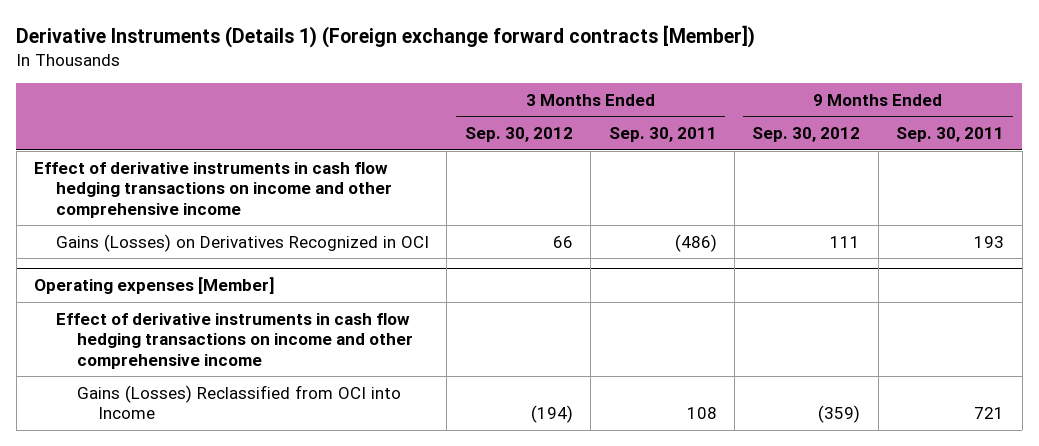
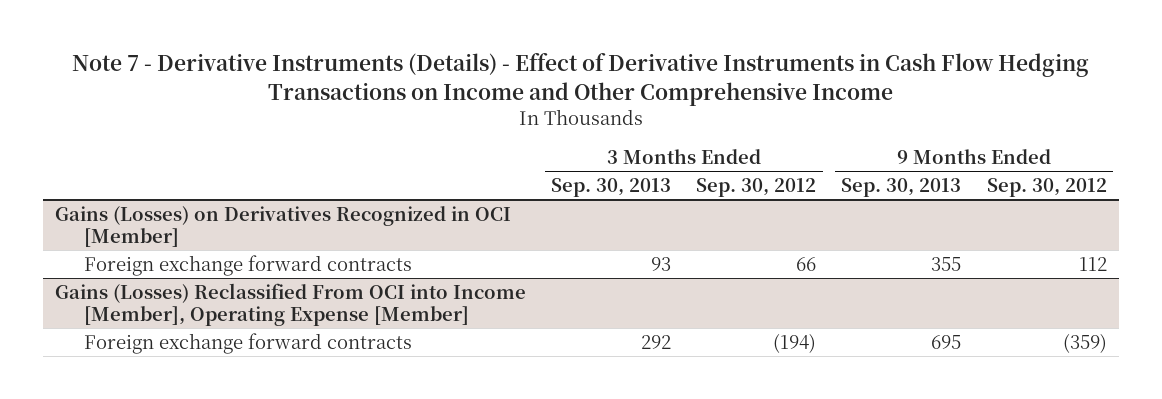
- Derivative Instruments (Details 1) (Foreign exchange forward contracts [Member])
+ Note 7 - Derivative Instruments (Details) - Effect of Derivative Instruments in Cash Flow Hedging Transactions on Income and Other Comprehensive Income
- | 3 Months Ended Sep. 30, 2012 | 3 Months Ended Sep. 30, 2011 | 9 Months Ended Sep. 30, 2012 | 9 Months Ended Sep. 30, 2011
+ | 3 Months Ended Sep. 30, 2013 | 3 Months Ended Sep. 30, 2012 | 9 Months Ended Sep. 30, 2013 | 9 Months Ended Sep. 30, 2012
- Effect of derivative instruments in cash flow hedging transactions on income and other comprehensive income
- Gains (Losses) on Derivatives Recognized in OCI | 66 | (486) | 111 | 193
- Operating expenses [Member]
- Effect of derivative instruments in cash flow hedging transactions on income and other comprehensive income
- Gains (Losses) Reclassified from OCI into Income | (194) | 108 | (359) | 721
+ Gains (Losses) on Derivatives Recognized in OCI [Member]
+ Foreign exchange forward contracts | 93 | 66 | 355 | 112
+ Gains (Losses) Reclassified From OCI into Income [Member], Operating Expense [Member]
+ Foreign exchange forward contracts | 292 | (194) | 695 | (359)

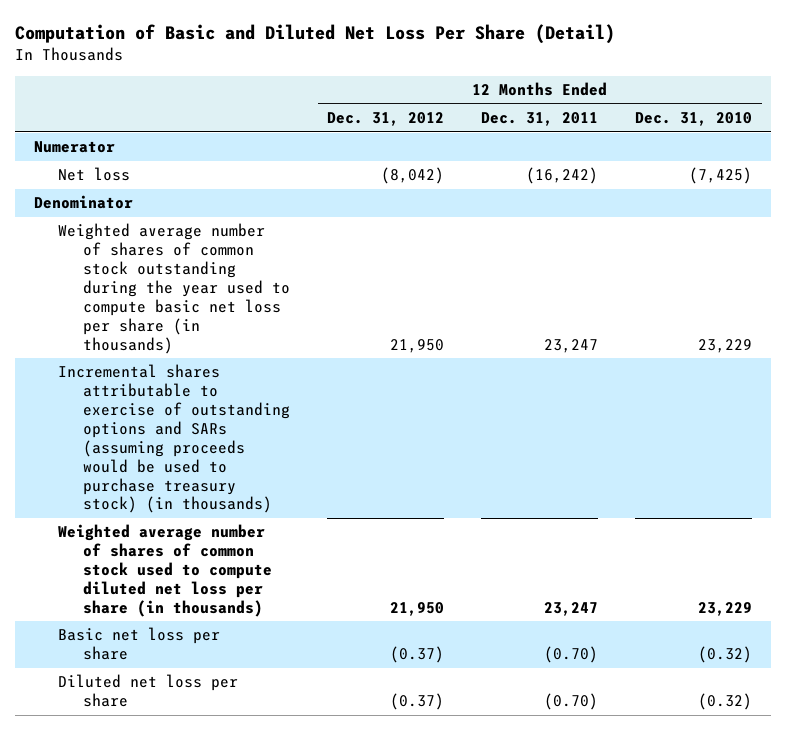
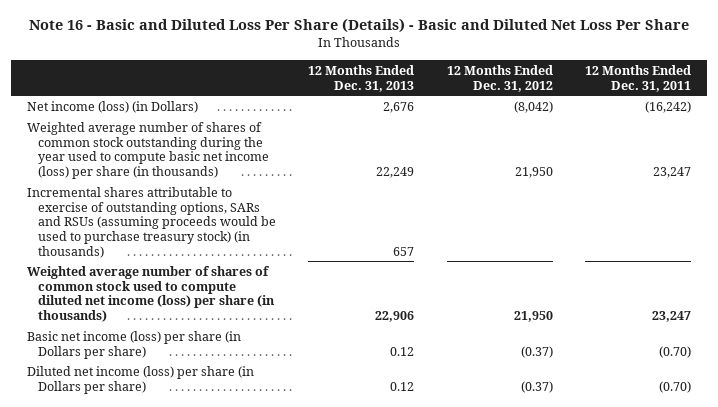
- Computation of Basic and Diluted Net Loss Per Share (Detail)
+ Note 16 - Basic and Diluted Loss Per Share (Details) - Basic and Diluted Net Loss Per Share
- | 12 Months Ended Dec. 31, 2012 | 12 Months Ended Dec. 31, 2011 | 12 Months Ended Dec. 31, 2010
+ | 12 Months Ended Dec. 31, 2013 | 12 Months Ended Dec. 31, 2012 | 12 Months Ended Dec. 31, 2011
- Numerator
- Net loss | (8,042) | (16,242) | (7,425)
- Denominator
- Weighted average number of shares of common stock outstanding during the year used to compute basic net loss per share (in thousands) | 21,950 | 23,247 | 23,229
- Incremental shares attributable to exercise of outstanding options and SARs (assuming proceeds would be used to purchase treasury stock) (in thousands)
- Weighted average number of shares of common stock used to compute diluted net loss per share (in thousands) | 21,950 | 23,247 | 23,229
- Basic net loss per share | (0.37) | (0.70) | (0.32)
- Diluted net loss per share | (0.37) | (0.70) | (0.32)
+ Net income (loss) (in Dollars) | 2,676 | (8,042) | (16,242)
+ Weighted average number of shares of common stock outstanding during the year used to compute basic net income (loss) per share (in thousands) | 22,249 | 21,950 | 23,247
+ Incremental shares attributable to exercise of outstanding options, SARs and RSUs (assuming proceeds would be used to purchase treasury stock) (in thousands) | 657 | |
+ Weighted average number of shares of common stock used to compute diluted net income (loss) per share (in thousands) | 22,906 | 21,950 | 23,247
+ Basic net income (loss) per share (in Dollars per share) | 0.12 | (0.37) | (0.70)
+ Diluted net income (loss) per share (in Dollars per share) | 0.12 | (0.37) | (0.70)

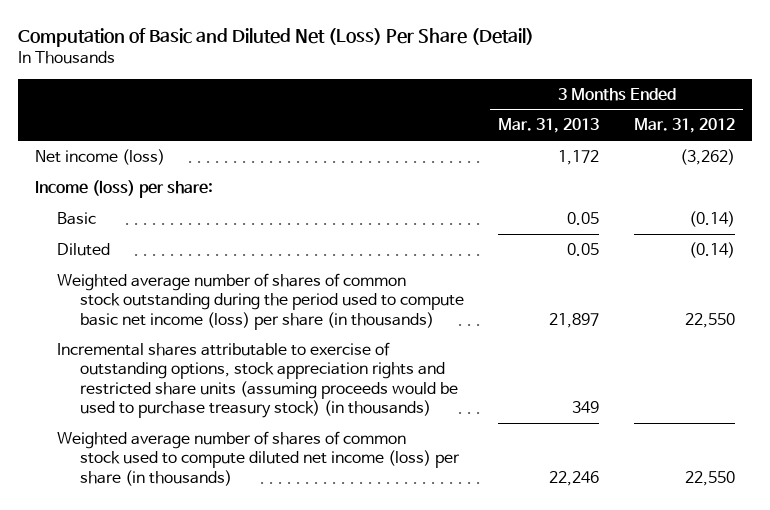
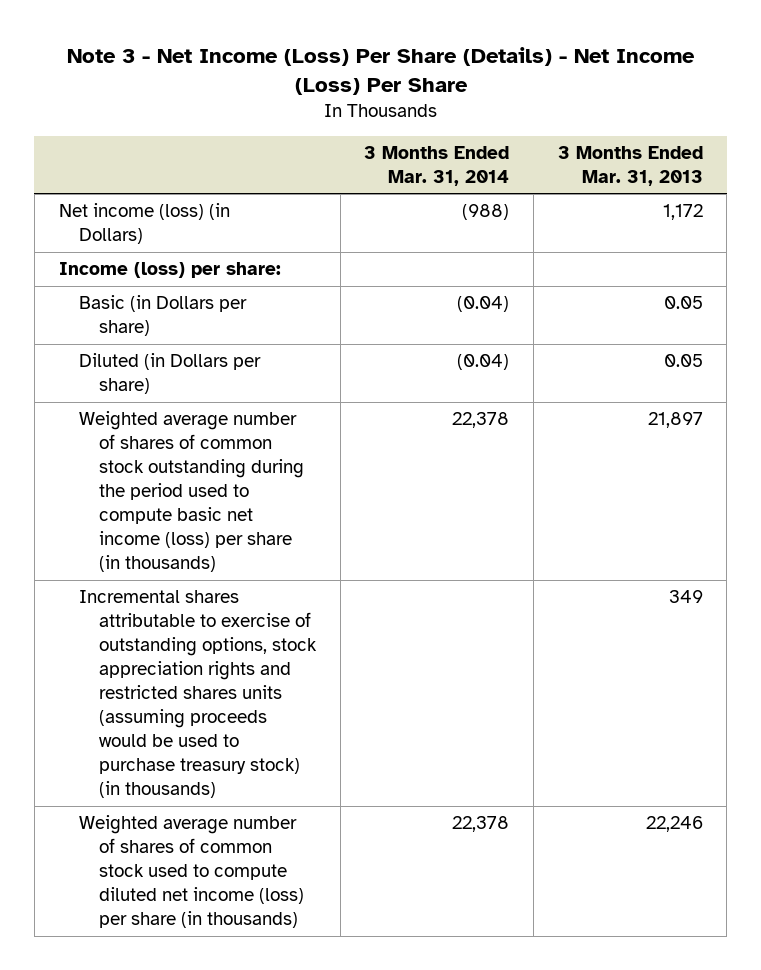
- Computation of Basic and Diluted Net (Loss) Per Share (Detail)
+ Note 3 - Net Income (Loss) Per Share (Details) - Net Income (Loss) Per Share
- | 3 Months Ended Mar. 31, 2013 | 3 Months Ended Mar. 31, 2012
+ | 3 Months Ended Mar. 31, 2014 | 3 Months Ended Mar. 31, 2013
- Net income (loss) | 1,172 | (3,262)
+ Net income (loss) (in Dollars) | (988) | 1,172
- Basic | 0.05 | (0.14)
- Diluted | 0.05 | (0.14)
+ Basic (in Dollars per share) | (0.04) | 0.05
+ Diluted (in Dollars per share) | (0.04) | 0.05
- Incremental shares attributable to exercise of outstanding options, stock appreciation rights and restricted share units (assuming proceeds would be used to purchase treasury stock) (in thousands) | 349 |
+ Incremental shares attributable to exercise of outstanding options, stock appreciation rights and restricted shares units (assuming proceeds would be used to purchase treasury stock) (in thousands) | | 349

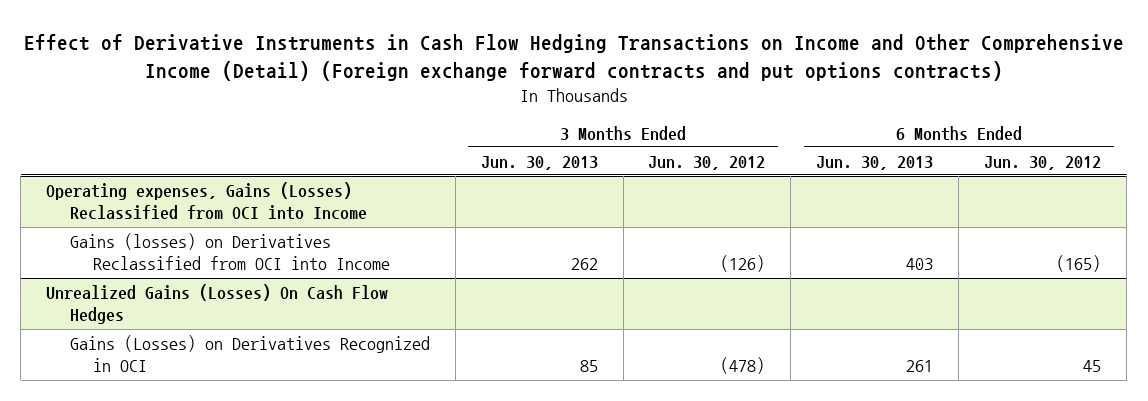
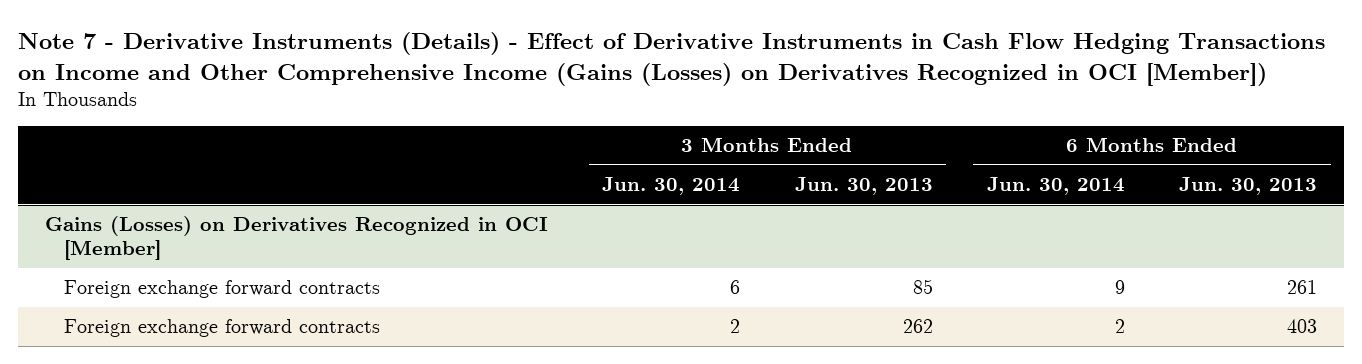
- Effect of Derivative Instruments in Cash Flow Hedging Transactions on Income and Other Comprehensive Income (Detail) (Foreign exchange forward contracts and put options contracts)
+ Note 7 - Derivative Instruments (Details) - Effect of Derivative Instruments in Cash Flow Hedging Transactions on Income and Other Comprehensive Income (Gains (Losses) on Derivatives Recognized in OCI [Member])
- | 3 Months Ended Jun. 30, 2013 | 3 Months Ended Jun. 30, 2012 | 6 Months Ended Jun. 30, 2013 | 6 Months Ended Jun. 30, 2012
+ | 3 Months Ended Jun. 30, 2014 | 3 Months Ended Jun. 30, 2013 | 6 Months Ended Jun. 30, 2014 | 6 Months Ended Jun. 30, 2013
- Operating expenses, Gains (Losses) Reclassified from OCI into Income
- Gains (losses) on Derivatives Reclassified from OCI into Income | 262 | (126) | 403 | (165)
- Unrealized Gains (Losses) On Cash Flow Hedges
- Gains (Losses) on Derivatives Recognized in OCI | 85 | (478) | 261 | 45
+ Gains (Losses) on Derivatives Recognized in OCI [Member]
+ Foreign exchange forward contracts | 6 | 85 | 9 | 261
+ Foreign exchange forward contracts | 2 | 262 | 2 | 403

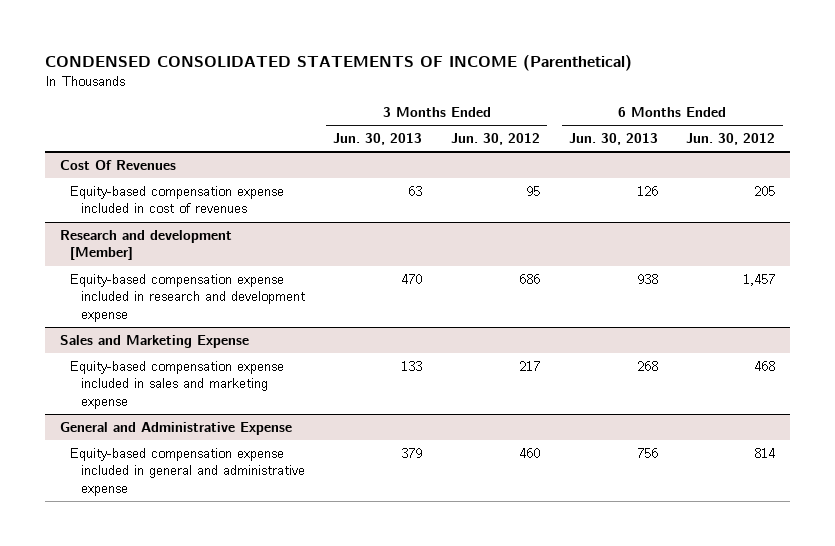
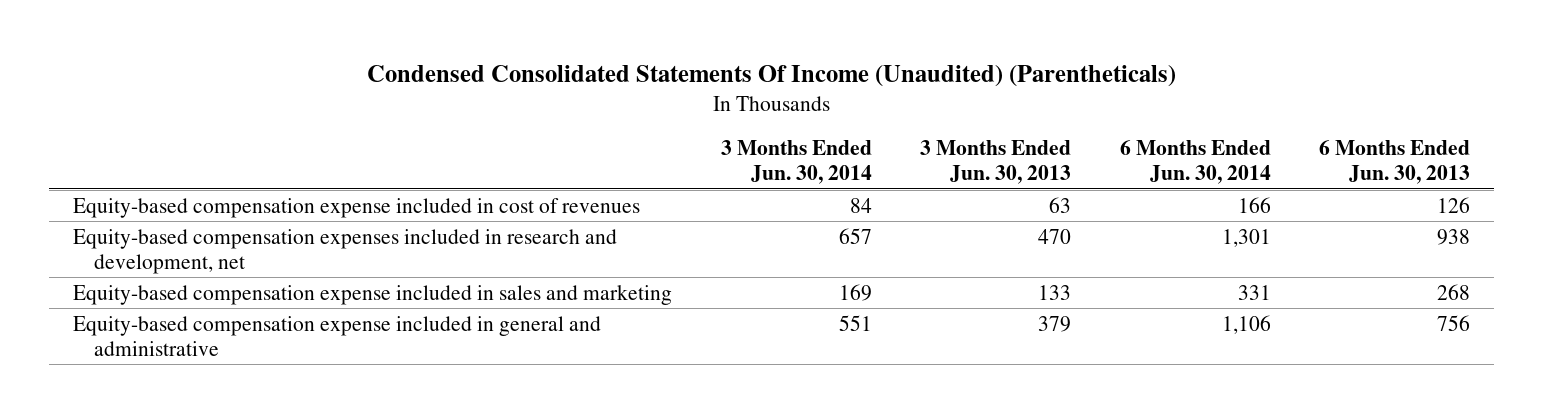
- CONDENSED CONSOLIDATED STATEMENTS OF INCOME (Parenthetical)
+ Condensed Consolidated Statements Of Income (Unaudited) (Parentheticals)
- | 3 Months Ended Jun. 30, 2013 | 3 Months Ended Jun. 30, 2012 | 6 Months Ended Jun. 30, 2013 | 6 Months Ended Jun. 30, 2012
+ | 3 Months Ended Jun. 30, 2014 | 3 Months Ended Jun. 30, 2013 | 6 Months Ended Jun. 30, 2014 | 6 Months Ended Jun. 30, 2013
- Cost Of Revenues
- Research and development [Member]
- Equity-based compensation expense included in research and development expense | 470 | 686 | 938 | 1,457
- Sales and Marketing Expense
- Equity-based compensation expense included in sales and marketing expense | 133 | 217 | 268 | 468
- General and Administrative Expense
- Equity-based compensation expense included in general and administrative expense | 379 | 460 | 756 | 814
+ Equity-based compensation expenses included in research and development, net | 657 | 470 | 1,301 | 938
+ Equity-based compensation expense included in sales and marketing | 169 | 133 | 331 | 268
+ Equity-based compensation expense included in general and administrative | 551 | 379 | 1,106 | 756

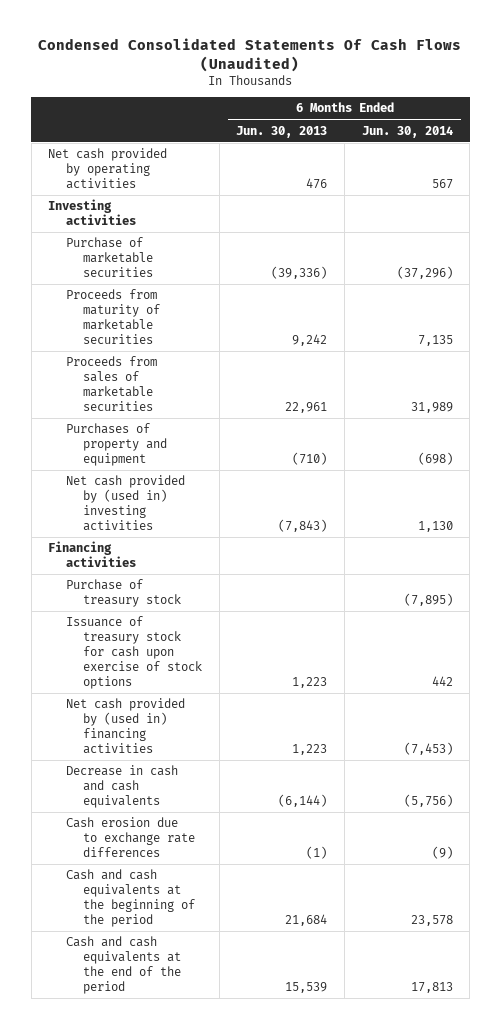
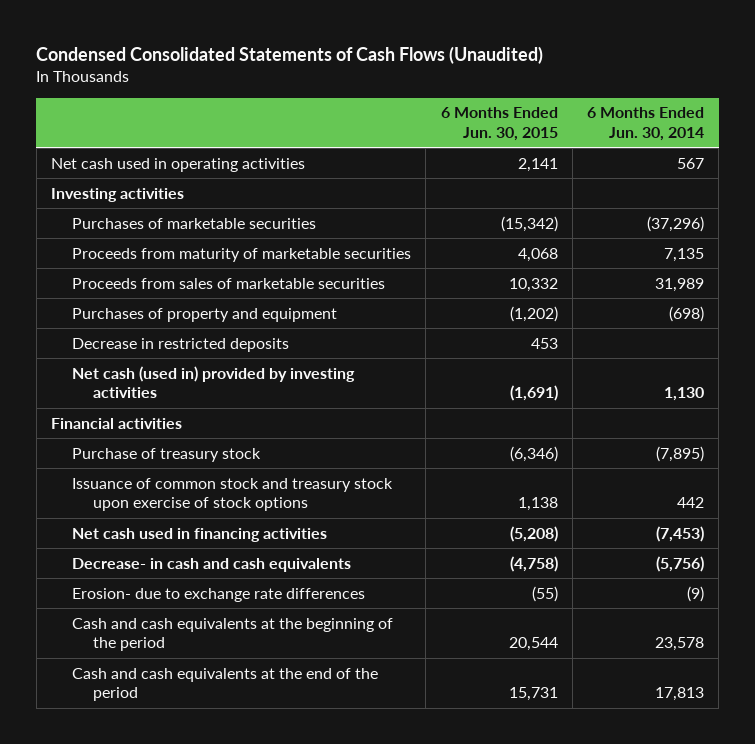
- Condensed Consolidated Statements Of Cash Flows (Unaudited)
+ Condensed Consolidated Statements of Cash Flows (Unaudited)
- | 6 Months Ended Jun. 30, 2013 | 6 Months Ended Jun. 30, 2014
+ | 6 Months Ended Jun. 30, 2015 | 6 Months Ended Jun. 30, 2014
- Net cash provided by operating activities | 476 | 567
+ Net cash used in operating activities | 2,141 | 567
- Purchase of marketable securities | (39,336) | (37,296)
+ Purchases of marketable securities | (15,342) | (37,296)
- Net cash provided by (used in) investing activities | (7,843) | 1,130
- Financing activities
+ Decrease in restricted deposits | 453 |
+ Net cash (used in) provided by investing activities | (1,691) | 1,130
+ Financial activities
- Issuance of treasury stock for cash upon exercise of stock options | 1,223 | 442
- Net cash provided by (used in) financing activities | 1,223 | (7,453)
- Decrease in cash and cash equivalents | (6,144) | (5,756)
- Cash erosion due to exchange rate differences | (1) | (9)
+ Issuance of common stock and treasury stock upon exercise of stock options | 1,138 | 442
+ Net cash used in financing activities | (5,208) | (7,453)
+ Decrease- in cash and cash equivalents | (4,758) | (5,756)
+ Erosion- due to exchange rate differences | (55) | (9)

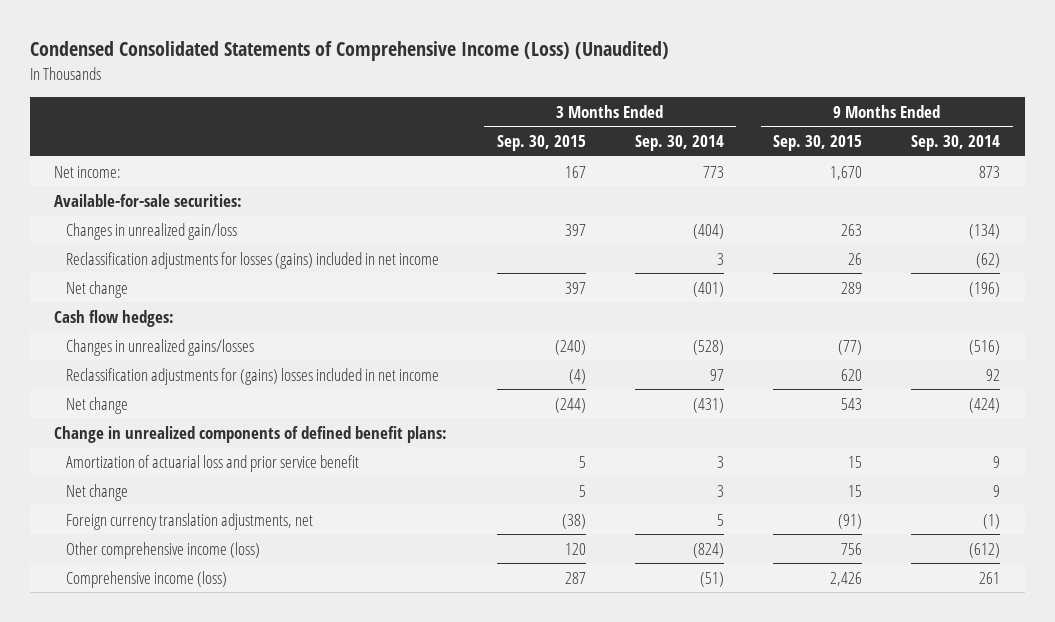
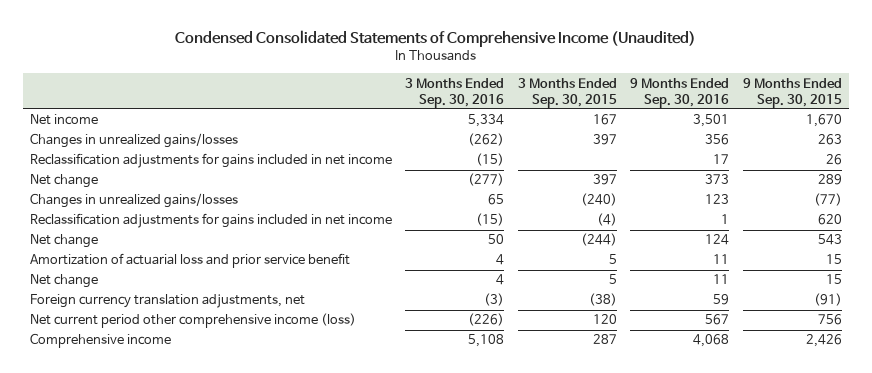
- Condensed Consolidated Statements of Comprehensive Income (Loss) (Unaudited)
+ Condensed Consolidated Statements of Comprehensive Income (Unaudited)
- | 3 Months Ended Sep. 30, 2015 | 3 Months Ended Sep. 30, 2014 | 9 Months Ended Sep. 30, 2015 | 9 Months Ended Sep. 30, 2014
+ | 3 Months Ended Sep. 30, 2016 | 3 Months Ended Sep. 30, 2015 | 9 Months Ended Sep. 30, 2016 | 9 Months Ended Sep. 30, 2015
- Net income: | 167 | 773 | 1,670 | 873
- Available-for-sale securities:
- Changes in unrealized gain/loss | 397 | (404) | 263 | (134)
- Reclassification adjustments for losses (gains) included in net income | | 3 | 26 | (62)
+ Net income | 5,334 | 167 | 3,501 | 1,670
+ Changes in unrealized gains/losses | (262) | 397 | 356 | 263
+ Reclassification adjustments for gains included in net income | (15) | | 17 | 26
- Cash flow hedges:
- Reclassification adjustments for (gains) losses included in net income | (4) | 97 | 620 | 92
+ Reclassification adjustments for gains included in net income | (15) | (4) | 1 | 620
- Change in unrealized components of defined benefit plans:
- Other comprehensive income (loss) | 120 | (824) | 756 | (612)
- Comprehensive income (loss) | 287 | (51) | 2,426 | 261
+ Net current period other comprehensive income (loss) | (226) | 120 | 567 | 756
+ Comprehensive income | 5,108 | 287 | 4,068 | 2,426

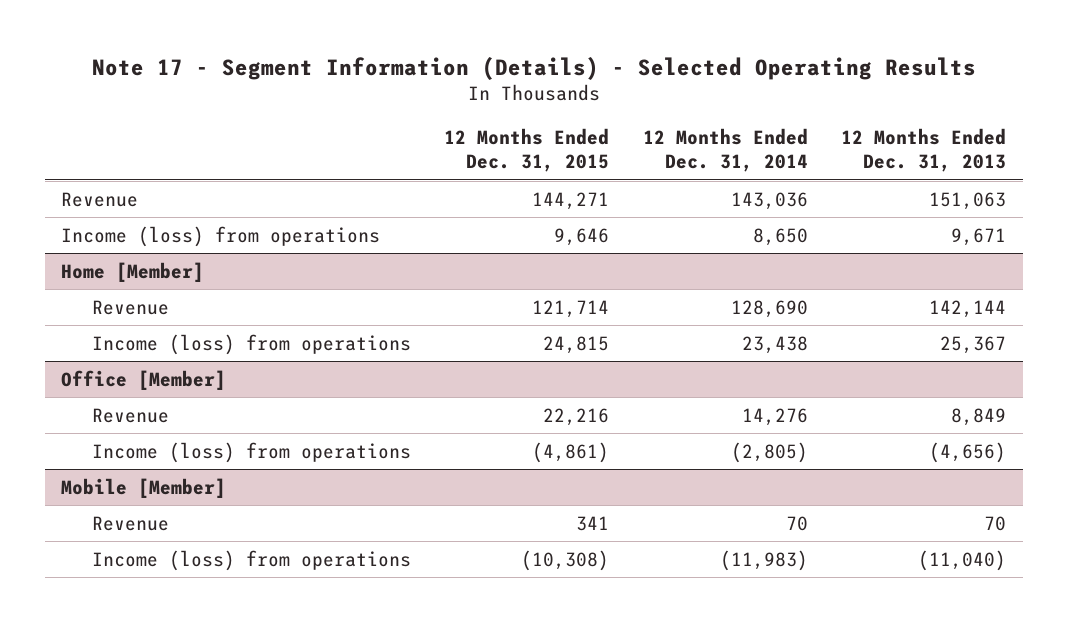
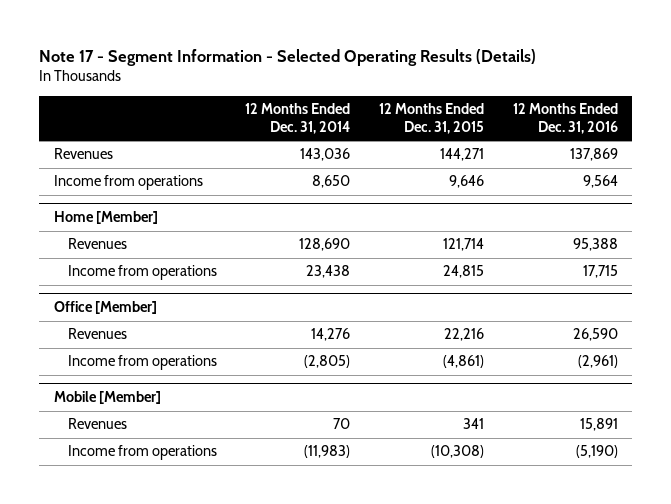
- Note 17 - Segment Information (Details) - Selected Operating Results
+ Note 17 - Segment Information - Selected Operating Results (Details)
- | 12 Months Ended Dec. 31, 2015 | 12 Months Ended Dec. 31, 2014 | 12 Months Ended Dec. 31, 2013
+ | 12 Months Ended Dec. 31, 2014 | 12 Months Ended Dec. 31, 2015 | 12 Months Ended Dec. 31, 2016
- Revenue | 144,271 | 143,036 | 151,063
- Income (loss) from operations | 9,646 | 8,650 | 9,671
+ Revenues | 143,036 | 144,271 | 137,869
+ Income from operations | 8,650 | 9,646 | 9,564
@ Home [Member]
- Revenue | 121,714 | 128,690 | 142,144
- Income (loss) from operations | 24,815 | 23,438 | 25,367
+ Revenues | 128,690 | 121,714 | 95,388
+ Income from operations | 23,438 | 24,815 | 17,715
@ Office [Member]
- Revenue | 22,216 | 14,276 | 8,849
- Income (loss) from operations | (4,861) | (2,805) | (4,656)
+ Revenues | 14,276 | 22,216 | 26,590
+ Income from operations | (2,805) | (4,861) | (2,961)
@ Mobile [Member]
- Revenue | 341 | 70 | 70
- Income (loss) from operations | (10,308) | (11,983) | (11,040)
+ Revenues | 70 | 341 | 15,891
+ Income from operations | (11,983) | (10,308) | (5,190)

